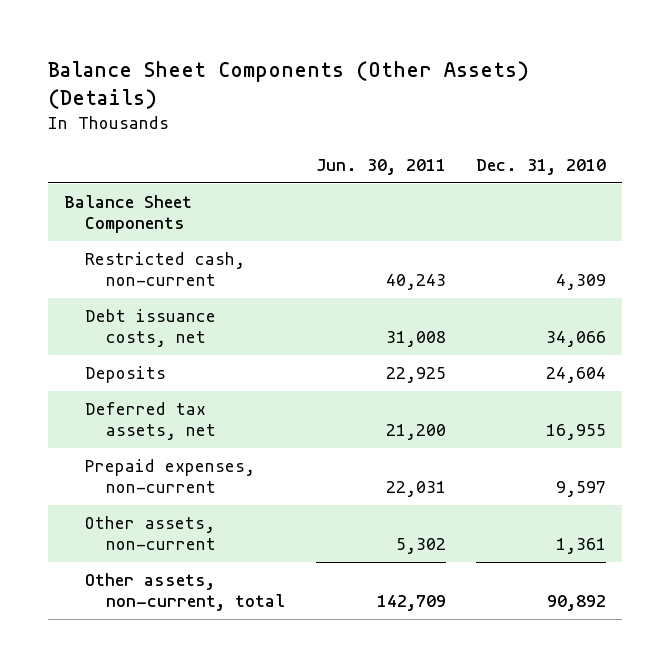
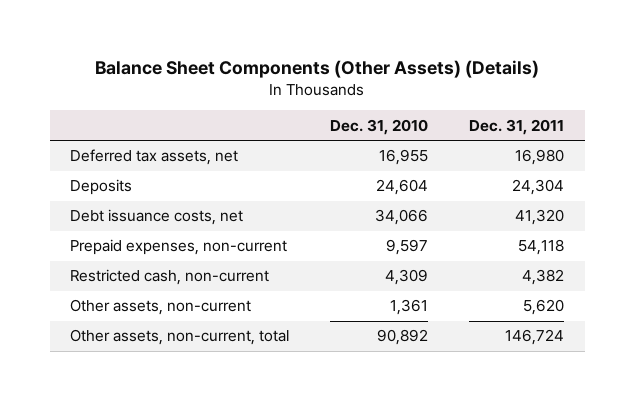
- | Jun. 30, 2011 | Dec. 31, 2010
+ | Dec. 31, 2010 | Dec. 31, 2011
- Balance Sheet Components
moved down: Deposits | 24,604 | 24,304
moved down: Debt issuance costs, net | 34,066 | 41,320
moved down: Restricted cash, non-current | 4,309 | 4,382

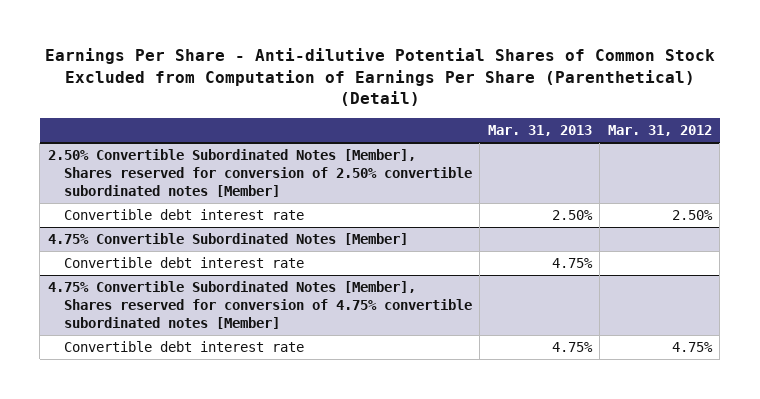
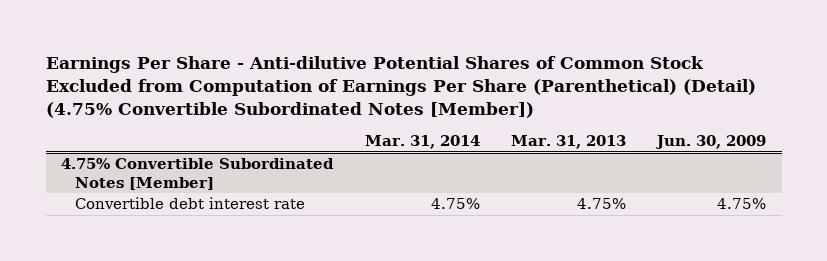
- Earnings Per Share - Anti-dilutive Potential Shares of Common Stock Excluded from Computation of Earnings Per Share (Parenthetical) (Detail)
+ Earnings Per Share - Anti-dilutive Potential Shares of Common Stock Excluded from Computation of Earnings Per Share (Parenthetical) (Detail) (4.75% Convertible Subordinated Notes [Member])
- | Mar. 31, 2013 | Mar. 31, 2012
+ | Mar. 31, 2014 | Mar. 31, 2013 | Jun. 30, 2009
- 2.50% Convertible Subordinated Notes [Member], Shares reserved for conversion of 2.50% convertible subordinated notes [Member]
- Convertible debt interest rate | 2.50% | 2.50%
- 4.75% Convertible Subordinated Notes [Member], Shares reserved for conversion of 4.75% convertible subordinated notes [Member]
- Convertible debt interest rate | 4.75% | 4.75%

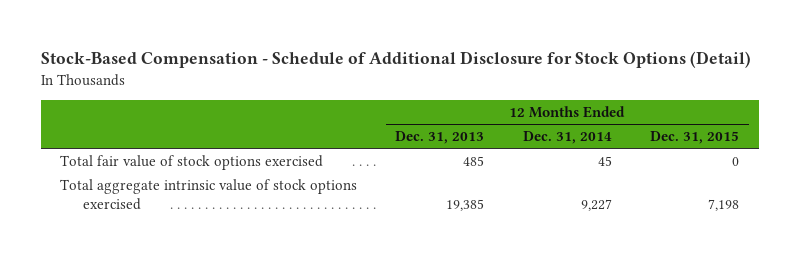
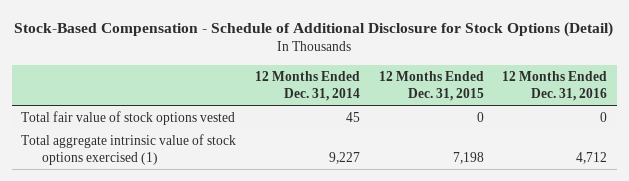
- | 12 Months Ended Dec. 31, 2013 | 12 Months Ended Dec. 31, 2014 | 12 Months Ended Dec. 31, 2015
+ | 12 Months Ended Dec. 31, 2014 | 12 Months Ended Dec. 31, 2015 | 12 Months Ended Dec. 31, 2016
- Total fair value of stock options exercised | 485 | 45 | 0
- Total aggregate intrinsic value of stock options exercised | 19,385 | 9,227 | 7,198
+ Total fair value of stock options vested | 45 | 0 | 0
+ Total aggregate intrinsic value of stock options exercised (1) | 9,227 | 7,198 | 4,712

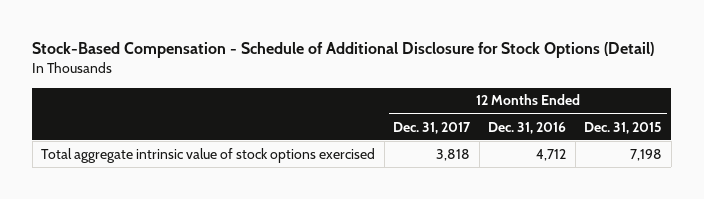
- | 12 Months Ended Dec. 31, 2014 | 12 Months Ended Dec. 31, 2015 | 12 Months Ended Dec. 31, 2016
+ | 12 Months Ended Dec. 31, 2017 | 12 Months Ended Dec. 31, 2016 | 12 Months Ended Dec. 31, 2015
- Total fair value of stock options vested | 45 | 0 | 0
- Total aggregate intrinsic value of stock options exercised (1) | 9,227 | 7,198 | 4,712
+ Total aggregate intrinsic value of stock options exercised | 3,818 | 4,712 | 7,198

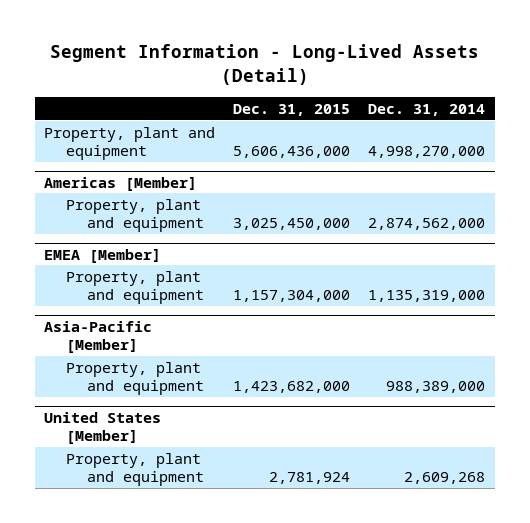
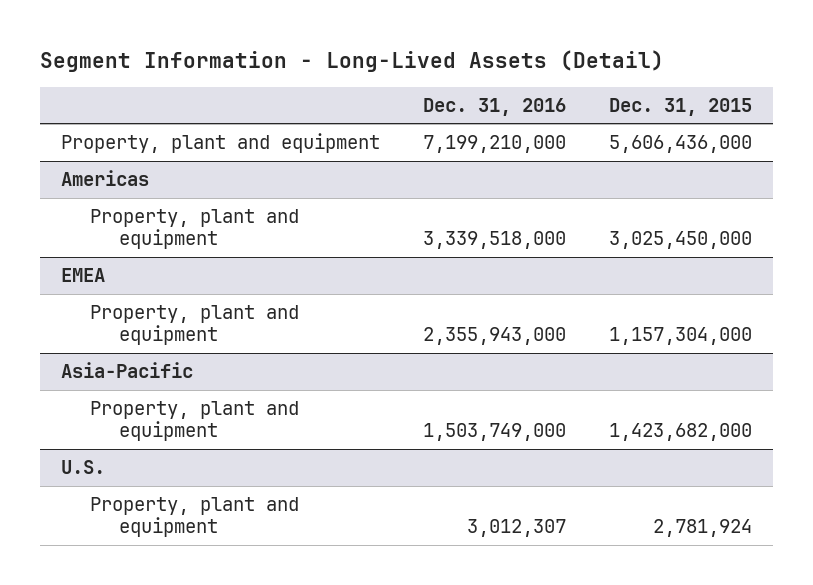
- | Dec. 31, 2015 | Dec. 31, 2014
+ | Dec. 31, 2016 | Dec. 31, 2015
- Americas [Member]
+ Americas
- EMEA [Member]
+ EMEA
- Asia-Pacific [Member]
+ Asia-Pacific
- United States [Member]
+ U.S.

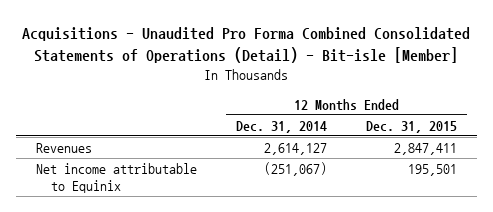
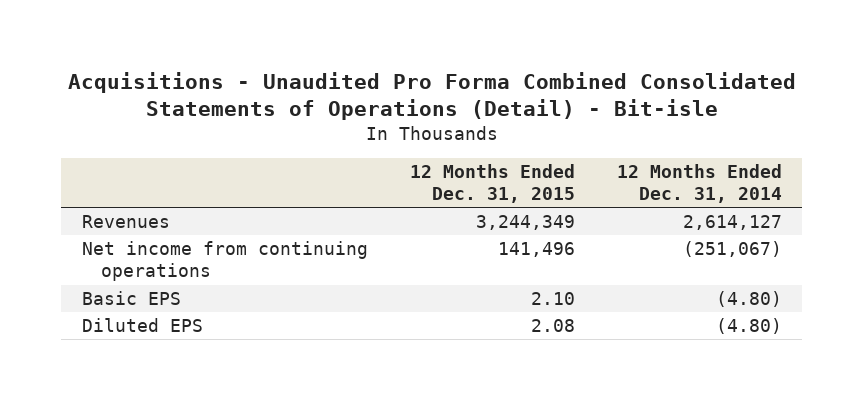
- Acquisitions - Unaudited Pro Forma Combined Consolidated Statements of Operations (Detail) - Bit-isle [Member]
+ Acquisitions - Unaudited Pro Forma Combined Consolidated Statements of Operations (Detail) - Bit-isle
- | 12 Months Ended Dec. 31, 2014 | 12 Months Ended Dec. 31, 2015
+ | 12 Months Ended Dec. 31, 2015 | 12 Months Ended Dec. 31, 2014
- Revenues | 2,614,127 | 2,847,411
- Net income attributable to Equinix | (251,067) | 195,501
+ Revenues | 3,244,349 | 2,614,127
+ Net income from continuing operations | 141,496 | (251,067)
+ Basic EPS | 2.10 | (4.80)
+ Diluted EPS | 2.08 | (4.80)

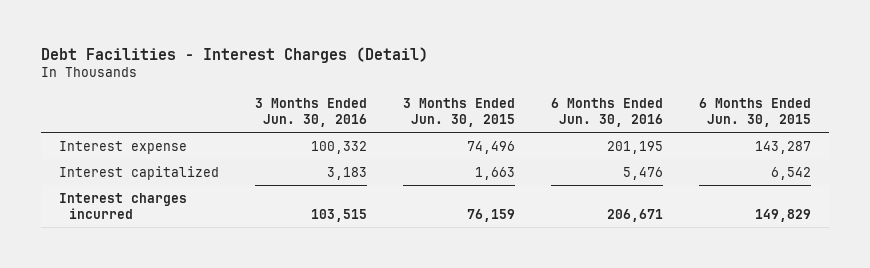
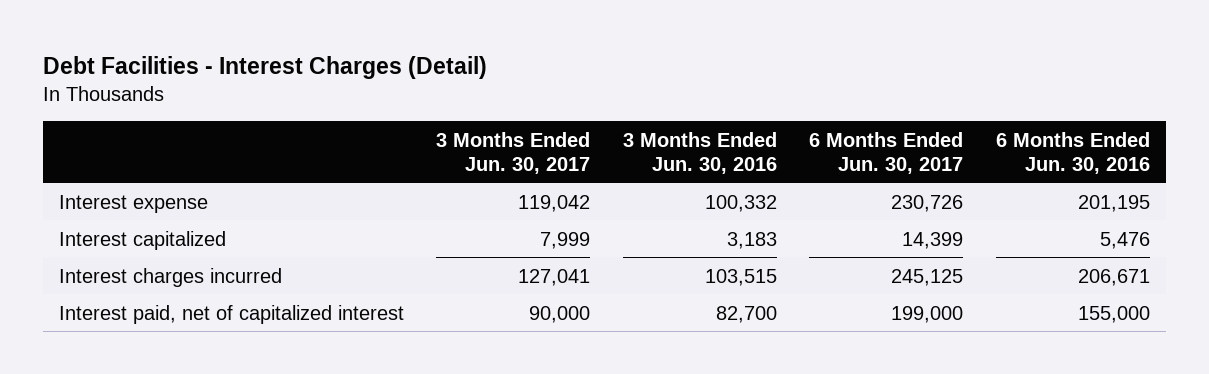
- | 3 Months Ended Jun. 30, 2016 | 3 Months Ended Jun. 30, 2015 | 6 Months Ended Jun. 30, 2016 | 6 Months Ended Jun. 30, 2015
+ | 3 Months Ended Jun. 30, 2017 | 3 Months Ended Jun. 30, 2016 | 6 Months Ended Jun. 30, 2017 | 6 Months Ended Jun. 30, 2016
+ Interest paid, net of capitalized interest | 90,000 | 82,700 | 199,000 | 155,000

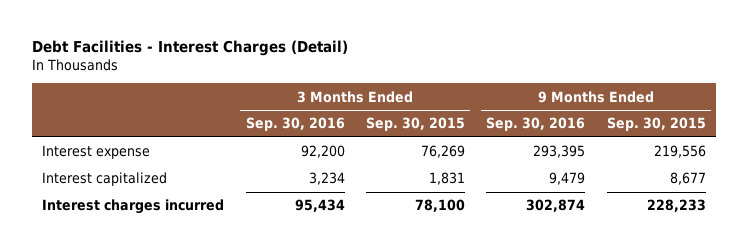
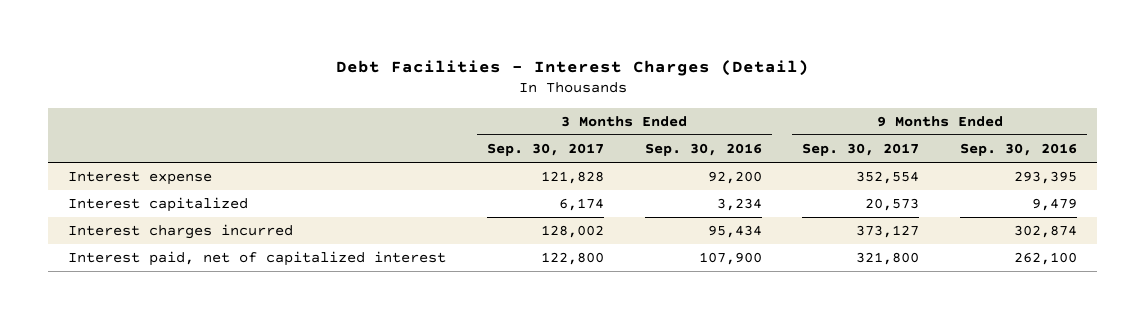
- | 3 Months Ended Sep. 30, 2016 | 3 Months Ended Sep. 30, 2015 | 9 Months Ended Sep. 30, 2016 | 9 Months Ended Sep. 30, 2015
+ | 3 Months Ended Sep. 30, 2017 | 3 Months Ended Sep. 30, 2016 | 9 Months Ended Sep. 30, 2017 | 9 Months Ended Sep. 30, 2016
+ Interest paid, net of capitalized interest | 122,800 | 107,900 | 321,800 | 262,100

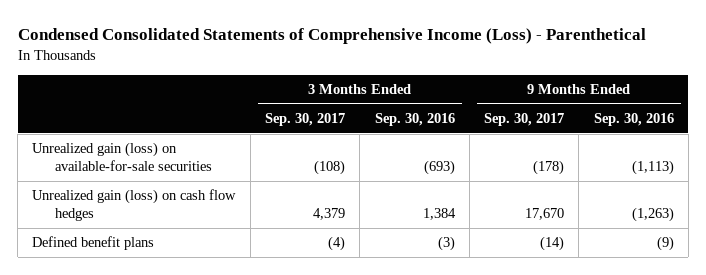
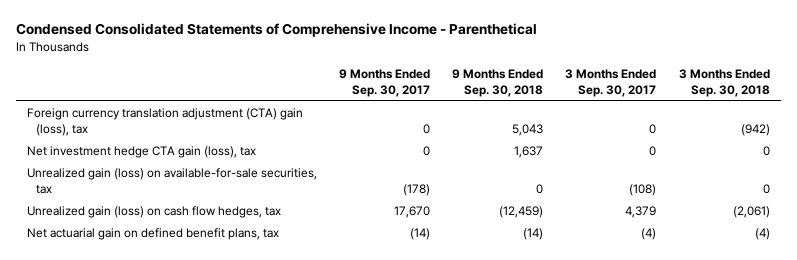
- Condensed Consolidated Statements of Comprehensive Income (Loss) - Parenthetical
+ Condensed Consolidated Statements of Comprehensive Income - Parenthetical
- | 3 Months Ended Sep. 30, 2017 | 3 Months Ended Sep. 30, 2016 | 9 Months Ended Sep. 30, 2017 | 9 Months Ended Sep. 30, 2016
+ | 9 Months Ended Sep. 30, 2017 | 9 Months Ended Sep. 30, 2018 | 3 Months Ended Sep. 30, 2017 | 3 Months Ended Sep. 30, 2018
- Unrealized gain (loss) on available-for-sale securities | (108) | (693) | (178) | (1,113)
- Unrealized gain (loss) on cash flow hedges | 4,379 | 1,384 | 17,670 | (1,263)
- Defined benefit plans | (4) | (3) | (14) | (9)
+ Foreign currency translation adjustment (CTA) gain (loss), tax | 0 | 5,043 | 0 | (942)
+ Net investment hedge CTA gain (loss), tax | 0 | 1,637 | 0 | 0
+ Unrealized gain (loss) on available-for-sale securities, tax | (178) | 0 | (108) | 0
+ Unrealized gain (loss) on cash flow hedges, tax | 17,670 | (12,459) | 4,379 | (2,061)
+ Net actuarial gain on defined benefit plans, tax | (14) | (14) | (4) | (4)

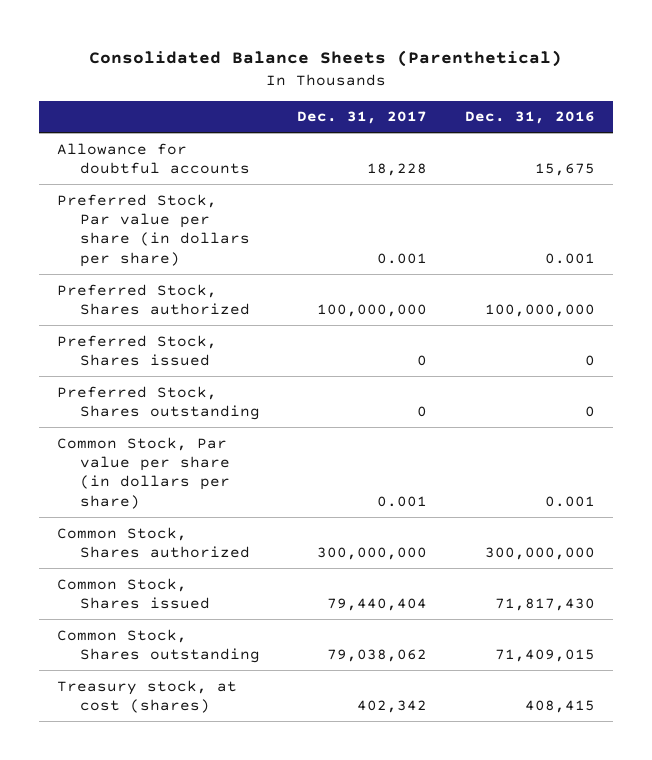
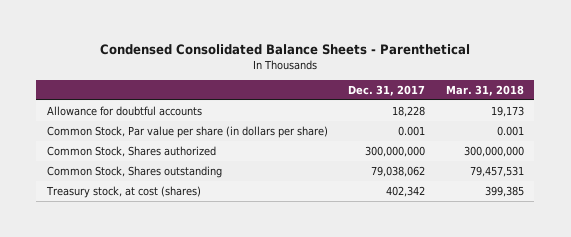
- Consolidated Balance Sheets (Parenthetical)
+ Condensed Consolidated Balance Sheets - Parenthetical
- | Dec. 31, 2017 | Dec. 31, 2016
+ | Dec. 31, 2017 | Mar. 31, 2018
- Preferred Stock, Par value per share (in dollars per share) | 0.001 | 0.001
- Preferred Stock, Shares authorized | 100,000,000 | 100,000,000
- Preferred Stock, Shares issued | 0 | 0
- Preferred Stock, Shares outstanding | 0 | 0
- Common Stock, Shares issued | 79,440,404 | 71,817,430

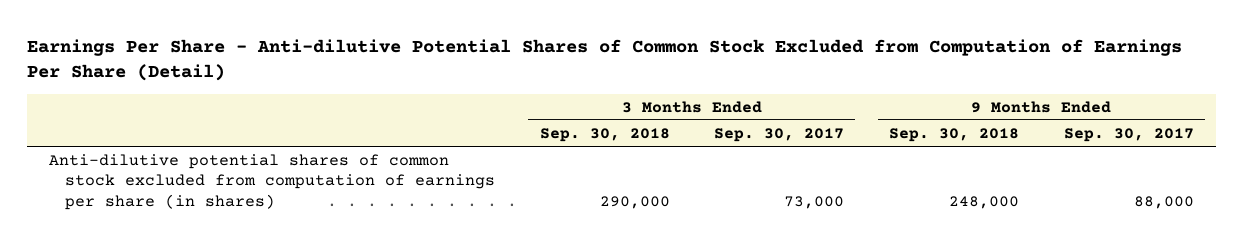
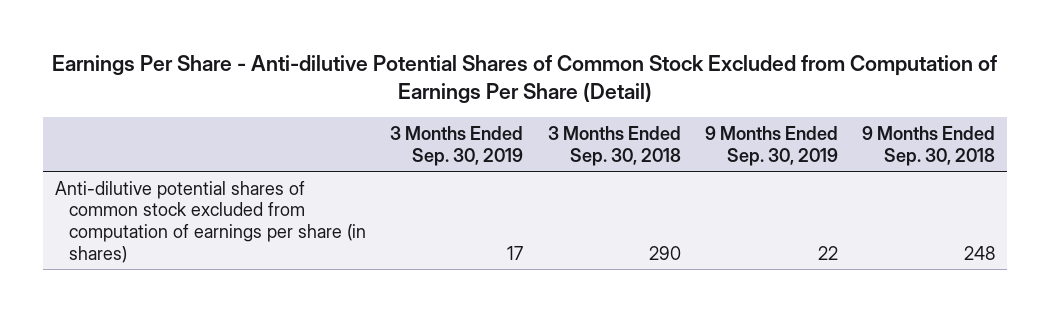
- | 3 Months Ended Sep. 30, 2018 | 3 Months Ended Sep. 30, 2017 | 9 Months Ended Sep. 30, 2018 | 9 Months Ended Sep. 30, 2017
+ | 3 Months Ended Sep. 30, 2019 | 3 Months Ended Sep. 30, 2018 | 9 Months Ended Sep. 30, 2019 | 9 Months Ended Sep. 30, 2018
- Anti-dilutive potential shares of common stock excluded from computation of earnings per share (in shares) | 290,000 | 73,000 | 248,000 | 88,000
+ Anti-dilutive potential shares of common stock excluded from computation of earnings per share (in shares) | 17 | 290 | 22 | 248

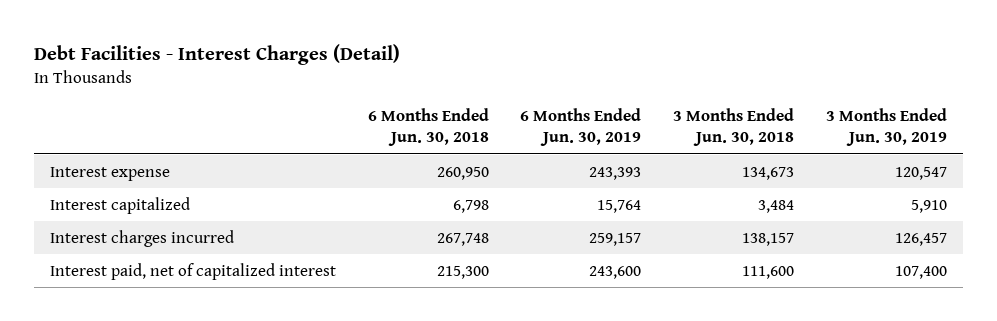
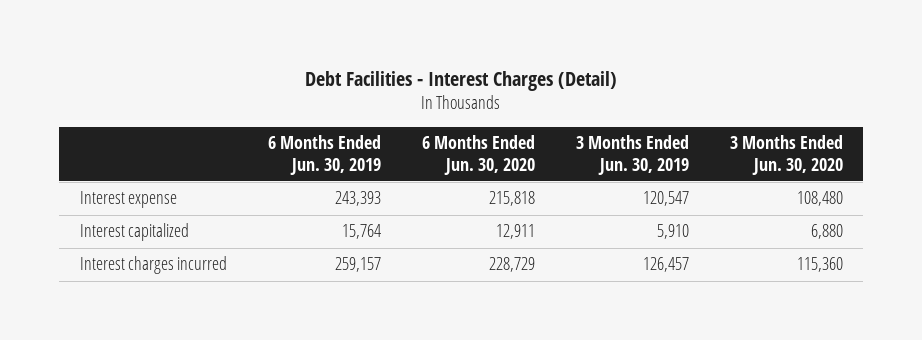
- | 6 Months Ended Jun. 30, 2018 | 6 Months Ended Jun. 30, 2019 | 3 Months Ended Jun. 30, 2018 | 3 Months Ended Jun. 30, 2019
+ | 6 Months Ended Jun. 30, 2019 | 6 Months Ended Jun. 30, 2020 | 3 Months Ended Jun. 30, 2019 | 3 Months Ended Jun. 30, 2020
- Interest paid, net of capitalized interest | 215,300 | 243,600 | 111,600 | 107,400

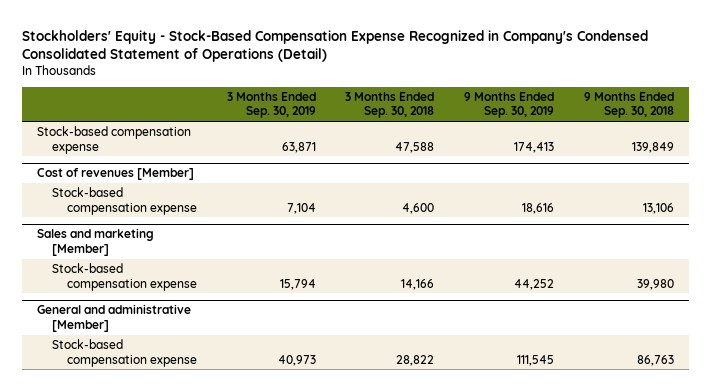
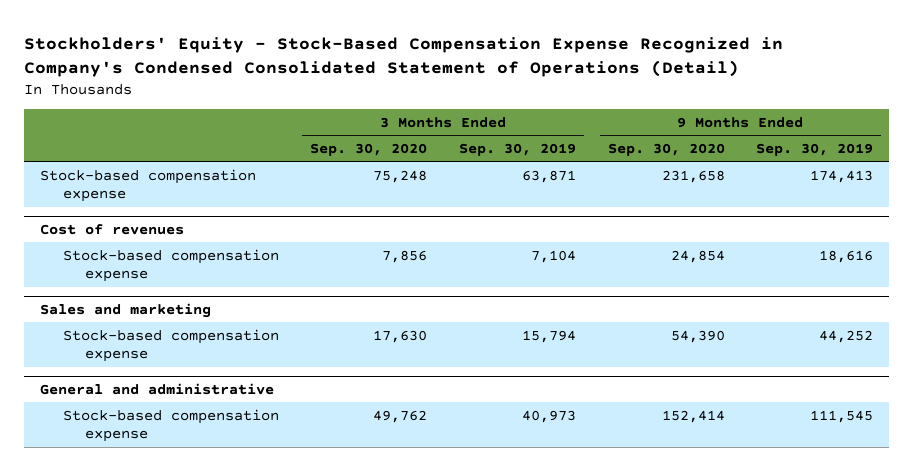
- | 3 Months Ended Sep. 30, 2019 | 3 Months Ended Sep. 30, 2018 | 9 Months Ended Sep. 30, 2019 | 9 Months Ended Sep. 30, 2018
+ | 3 Months Ended Sep. 30, 2020 | 3 Months Ended Sep. 30, 2019 | 9 Months Ended Sep. 30, 2020 | 9 Months Ended Sep. 30, 2019
- Cost of revenues [Member]
+ Cost of revenues
- Sales and marketing [Member]
+ Sales and marketing
- General and administrative [Member]
+ General and administrative

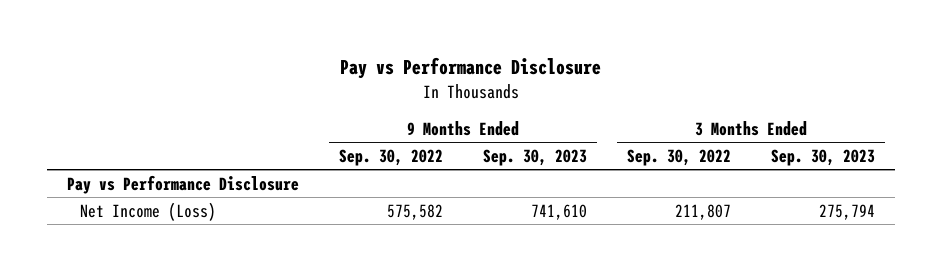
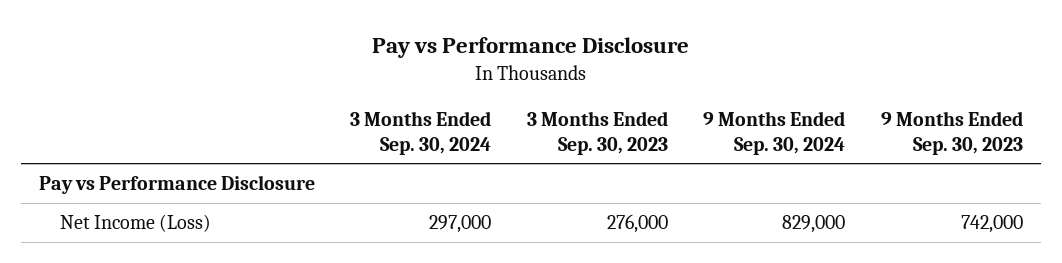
- | 9 Months Ended Sep. 30, 2022 | 9 Months Ended Sep. 30, 2023 | 3 Months Ended Sep. 30, 2022 | 3 Months Ended Sep. 30, 2023
+ | 3 Months Ended Sep. 30, 2024 | 3 Months Ended Sep. 30, 2023 | 9 Months Ended Sep. 30, 2024 | 9 Months Ended Sep. 30, 2023
- Net Income (Loss) | 575,582 | 741,610 | 211,807 | 275,794
+ Net Income (Loss) | 297,000 | 276,000 | 829,000 | 742,000

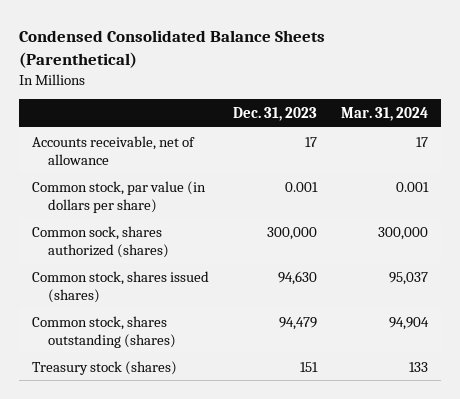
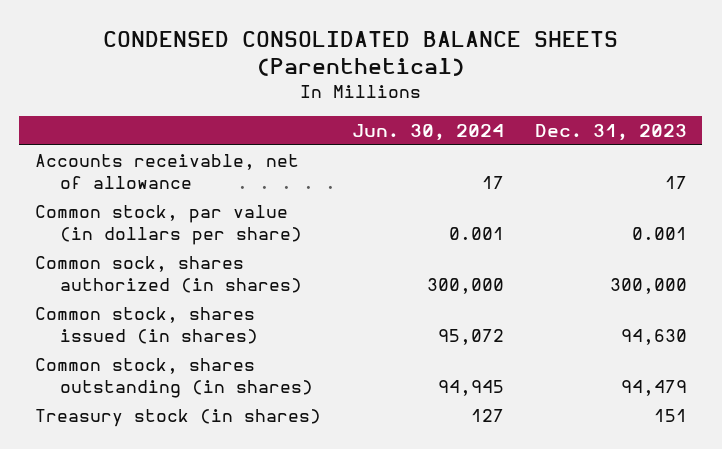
- Condensed Consolidated Balance Sheets (Parenthetical)
+ CONDENSED CONSOLIDATED BALANCE SHEETS (Parenthetical)
- | Dec. 31, 2023 | Mar. 31, 2024
+ | Jun. 30, 2024 | Dec. 31, 2023
- Common sock, shares authorized (shares) | 300,000 | 300,000
- Common stock, shares issued (shares) | 94,630 | 95,037
- Common stock, shares outstanding (shares) | 94,479 | 94,904
- Treasury stock (shares) | 151 | 133
+ Common sock, shares authorized (in shares) | 300,000 | 300,000
+ Common stock, shares issued (in shares) | 95,072 | 94,630
+ Common stock, shares outstanding (in shares) | 94,945 | 94,479
+ Treasury stock (in shares) | 127 | 151

